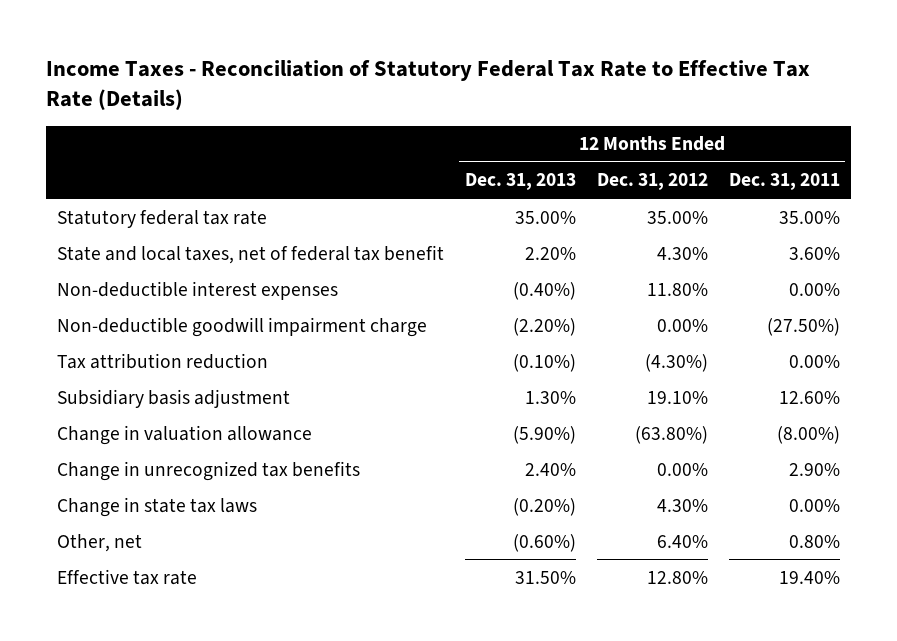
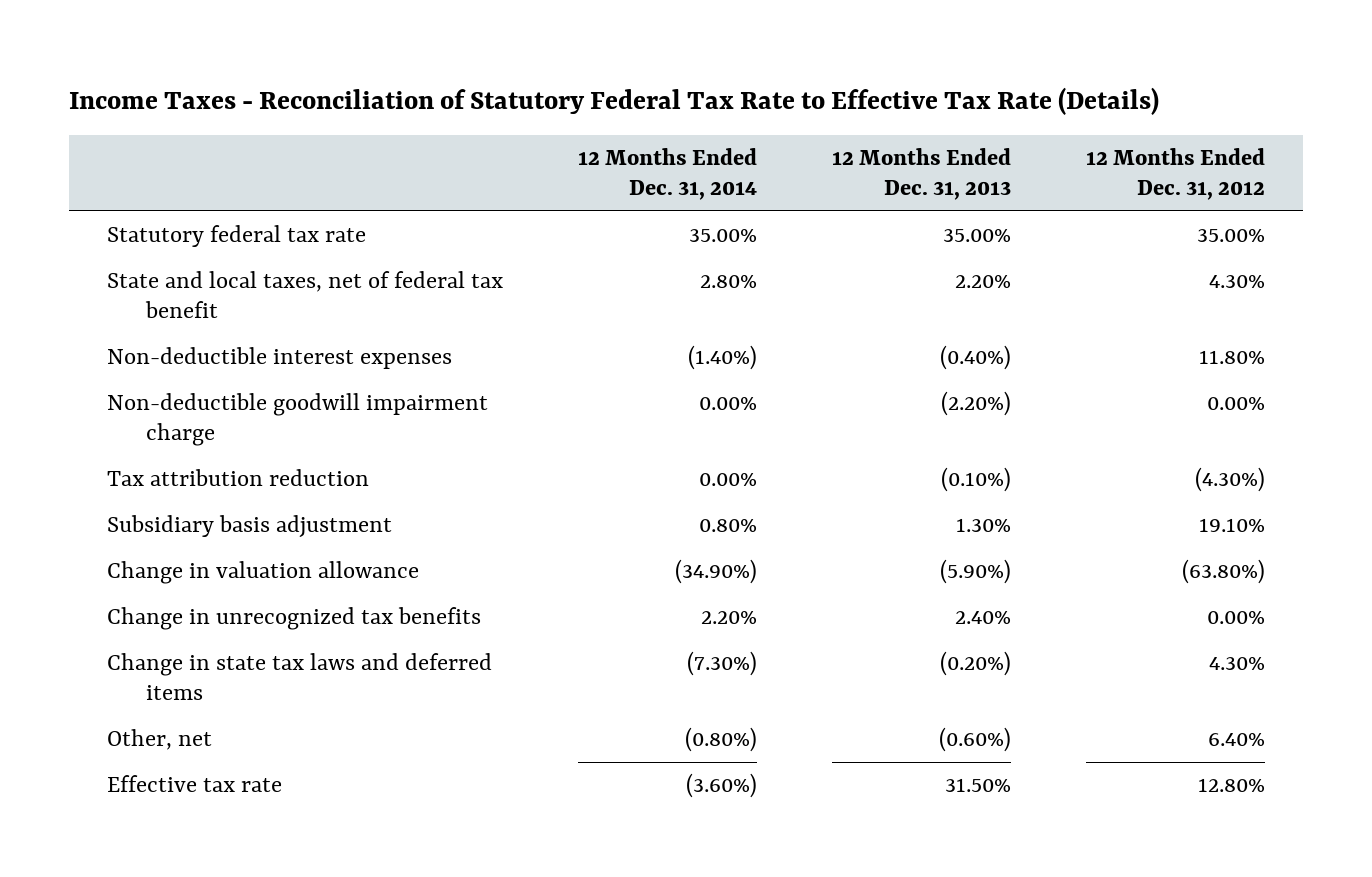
- | 12 Months Ended Dec. 31, 2013 | 12 Months Ended Dec. 31, 2012 | 12 Months Ended Dec. 31, 2011
+ | 12 Months Ended Dec. 31, 2014 | 12 Months Ended Dec. 31, 2013 | 12 Months Ended Dec. 31, 2012
- Change in state tax laws | (0.20%) | 4.30% | 0.00%
+ Change in state tax laws and deferred items | (7.30%) | (0.20%) | 4.30%

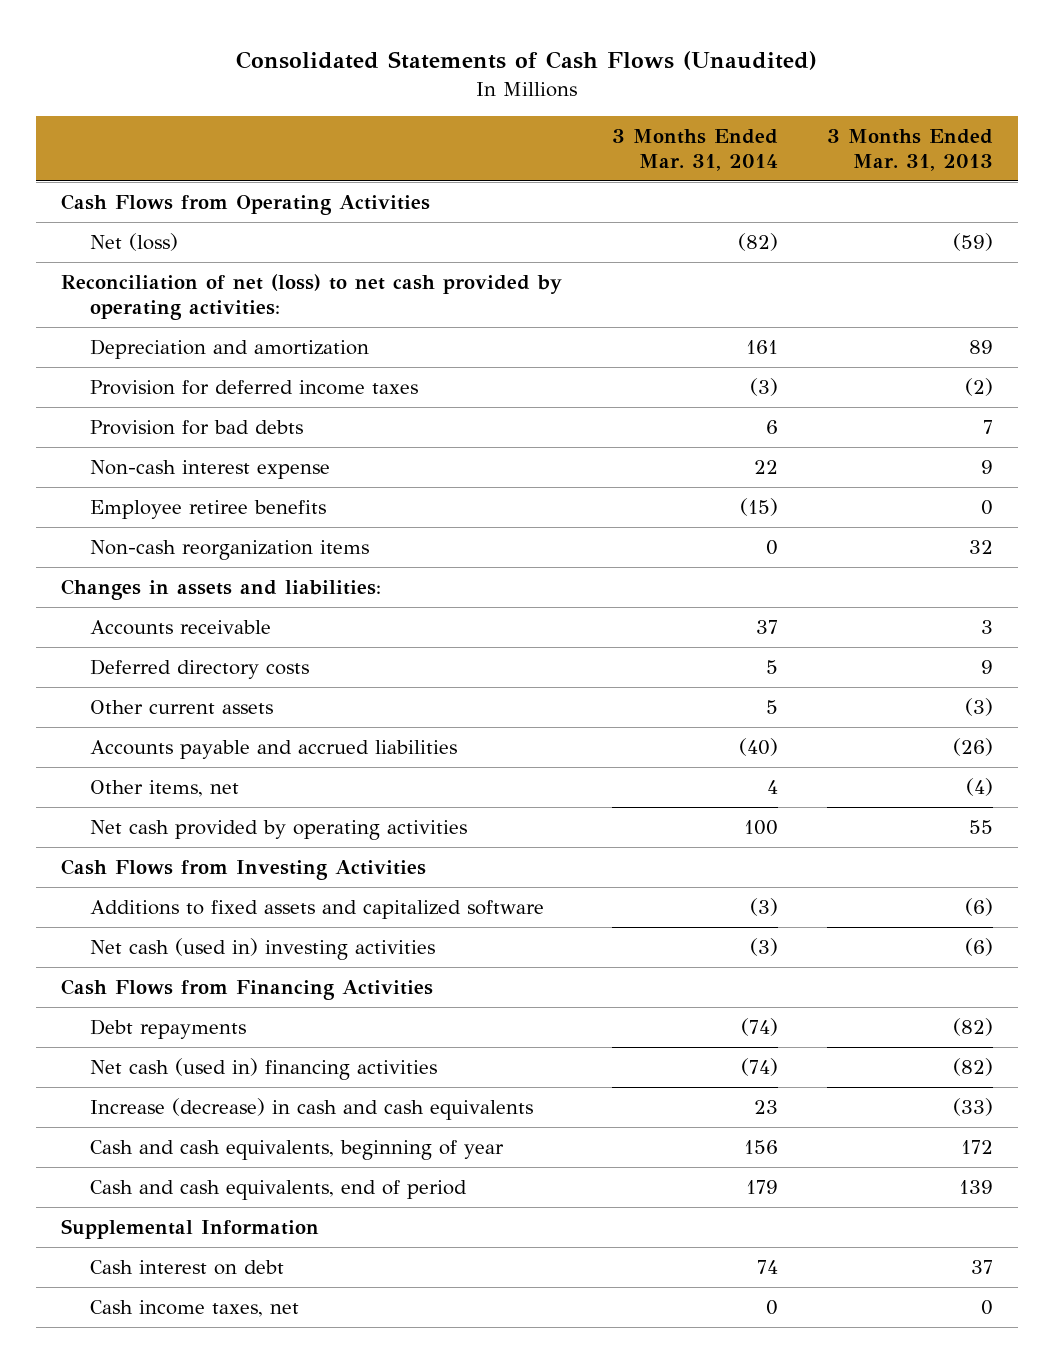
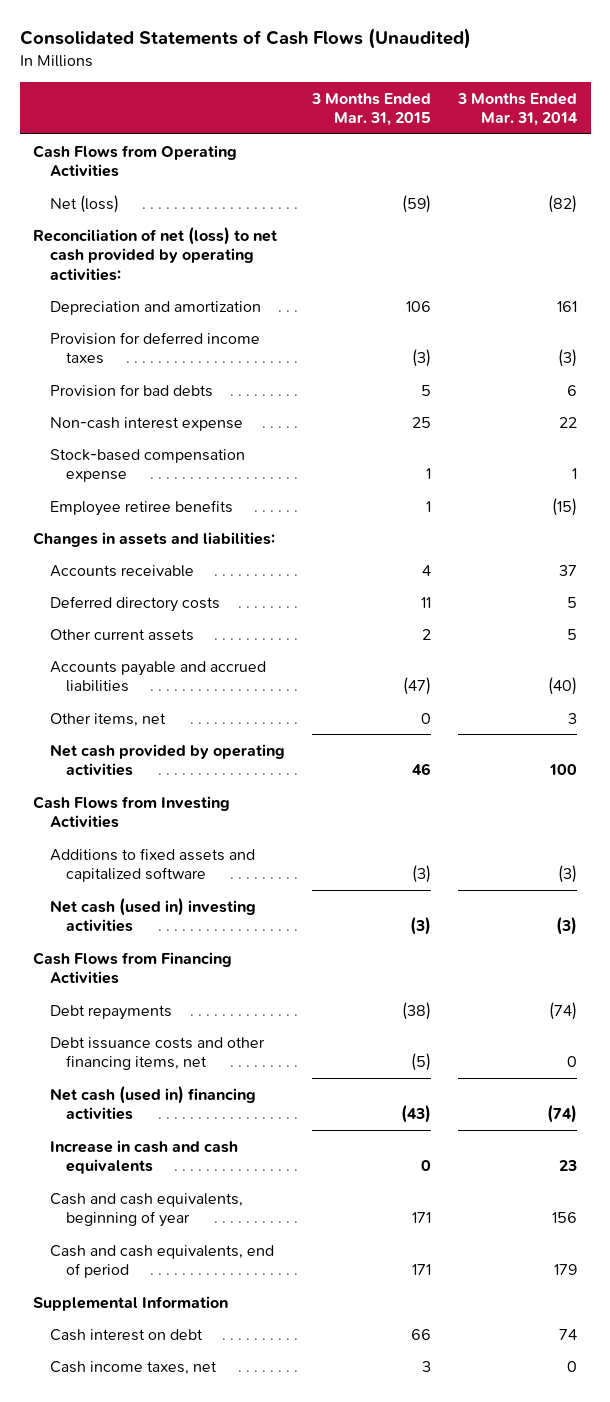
- | 3 Months Ended Mar. 31, 2014 | 3 Months Ended Mar. 31, 2013
+ | 3 Months Ended Mar. 31, 2015 | 3 Months Ended Mar. 31, 2014
+ Stock-based compensation expense | 1 | 1
- Non-cash reorganization items | 0 | 32
- Other items, net | 4 | (4)
+ Other items, net | 0 | 3
+ Debt issuance costs and other financing items, net | (5) | 0
- Increase (decrease) in cash and cash equivalents | 23 | (33)
+ Increase in cash and cash equivalents | 0 | 23

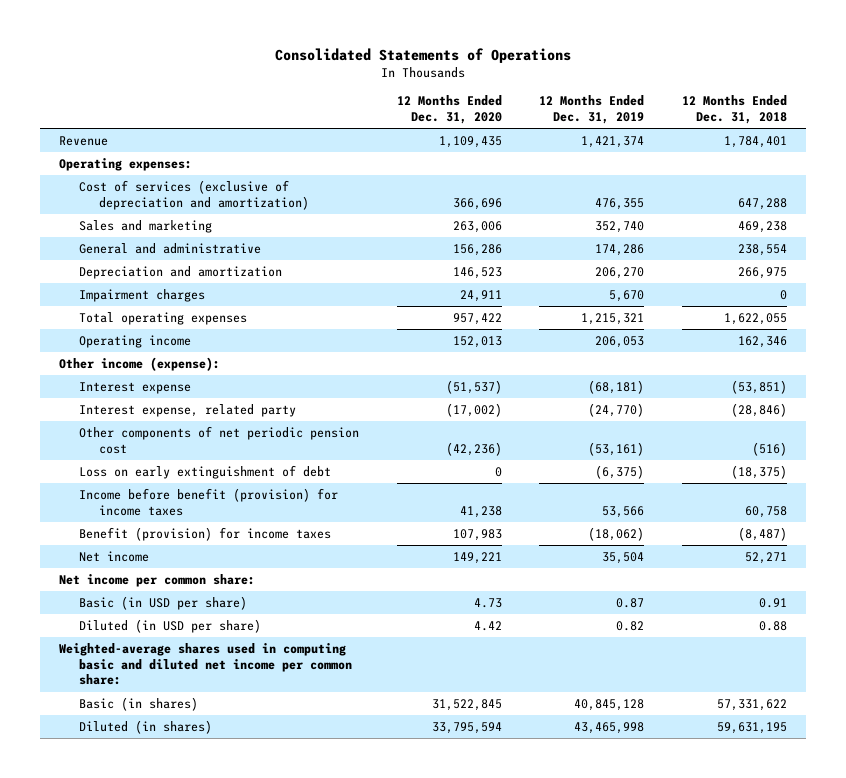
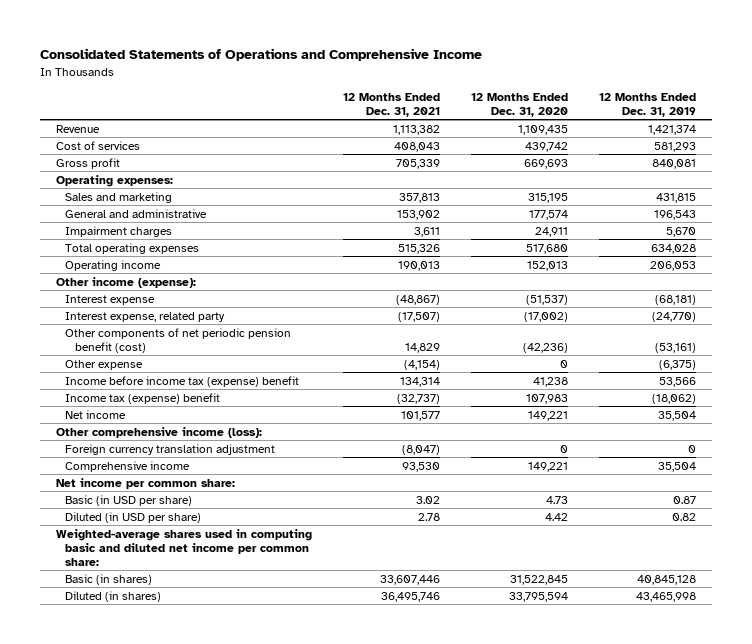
- Consolidated Statements of Operations
+ Consolidated Statements of Operations and Comprehensive Income
- | 12 Months Ended Dec. 31, 2020 | 12 Months Ended Dec. 31, 2019 | 12 Months Ended Dec. 31, 2018
+ | 12 Months Ended Dec. 31, 2021 | 12 Months Ended Dec. 31, 2020 | 12 Months Ended Dec. 31, 2019
+ Cost of services | 408,043 | 439,742 | 581,293
+ Gross profit | 705,339 | 669,693 | 840,081
- Cost of services (exclusive of depreciation and amortization) | 366,696 | 476,355 | 647,288
- Sales and marketing | 263,006 | 352,740 | 469,238
- General and administrative | 156,286 | 174,286 | 238,554
- Depreciation and amortization | 146,523 | 206,270 | 266,975
+ Sales and marketing | 357,813 | 315,195 | 431,815
+ General and administrative | 153,902 | 177,574 | 196,543
- Total operating expenses | 957,422 | 1,215,321 | 1,622,055
+ Total operating expenses | 515,326 | 517,680 | 634,028
- Other components of net periodic pension cost | (42,236) | (53,161) | (516)
- Loss on early extinguishment of debt | 0 | (6,375) | (18,375)
- Income before benefit (provision) for income taxes | 41,238 | 53,566 | 60,758
- Benefit (provision) for income taxes | 107,983 | (18,062) | (8,487)
+ Other components of net periodic pension benefit (cost) | 14,829 | (42,236) | (53,161)
+ Other expense | (4,154) | 0 | (6,375)
+ Income before income tax (expense) benefit | 134,314 | 41,238 | 53,566
+ Income tax (expense) benefit | (32,737) | 107,983 | (18,062)
+ Other comprehensive income (loss):
+ Foreign currency translation adjustment | (8,047) | 0 | 0
+ Comprehensive income | 93,530 | 149,221 | 35,504

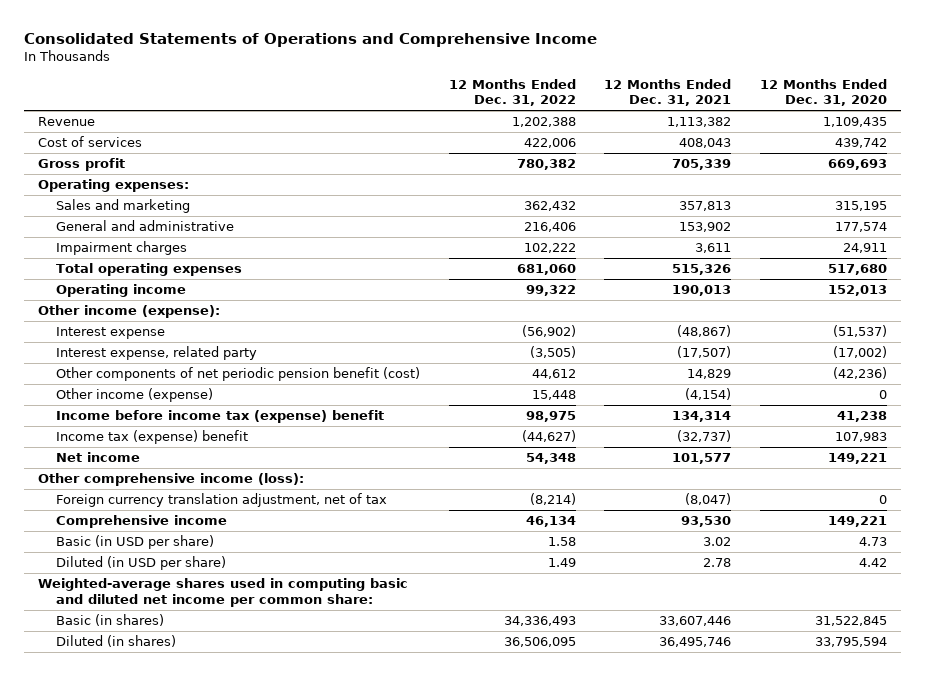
- | 12 Months Ended Dec. 31, 2021 | 12 Months Ended Dec. 31, 2020 | 12 Months Ended Dec. 31, 2019
+ | 12 Months Ended Dec. 31, 2022 | 12 Months Ended Dec. 31, 2021 | 12 Months Ended Dec. 31, 2020
- Other expense | (4,154) | 0 | (6,375)
+ Other income (expense) | 15,448 | (4,154) | 0
- Foreign currency translation adjustment | (8,047) | 0 | 0
+ Foreign currency translation adjustment, net of tax | (8,214) | (8,047) | 0
- Net income per common share:

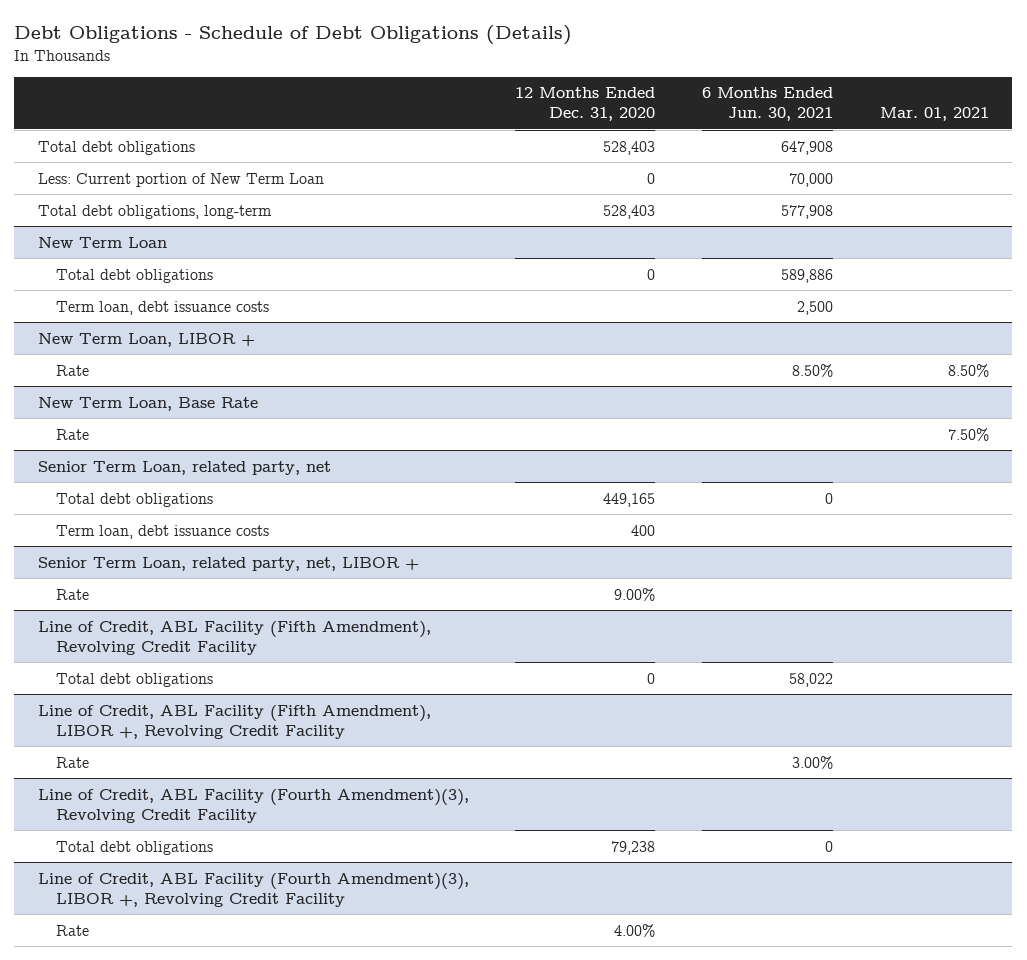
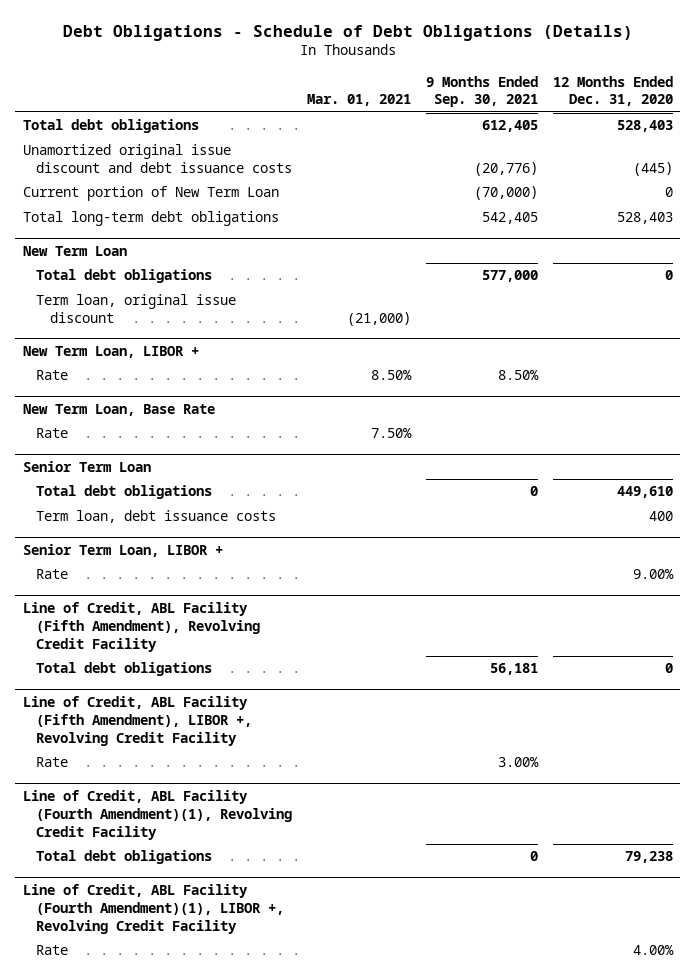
- | 12 Months Ended Dec. 31, 2020 | 6 Months Ended Jun. 30, 2021 | Mar. 01, 2021
+ | Mar. 01, 2021 | 9 Months Ended Sep. 30, 2021 | 12 Months Ended Dec. 31, 2020
- Less: Current portion of New Term Loan | 0 | 70,000 |
- Total debt obligations, long-term | 528,403 | 577,908 |
+ Unamortized original issue discount and debt issuance costs | | (20,776) | (445)
+ Current portion of New Term Loan | | (70,000) | 0
+ Total long-term debt obligations | | 542,405 | 528,403
@ New Term Loan
- Term loan, debt issuance costs | | 2,500 |
+ Term loan, original issue discount | (21,000) | |
- Senior Term Loan, related party, net
- Total debt obligations | 449,165 | 0 |
+ Senior Term Loan
+ Total debt obligations | | 0 | 449,610
- Senior Term Loan, related party, net, LIBOR +
+ Senior Term Loan, LIBOR +
- Line of Credit, ABL Facility (Fourth Amendment)(3), Revolving Credit Facility
+ Line of Credit, ABL Facility (Fourth Amendment)(1), Revolving Credit Facility
- Line of Credit, ABL Facility (Fourth Amendment)(3), LIBOR +, Revolving Credit Facility
+ Line of Credit, ABL Facility (Fourth Amendment)(1), LIBOR +, Revolving Credit Facility

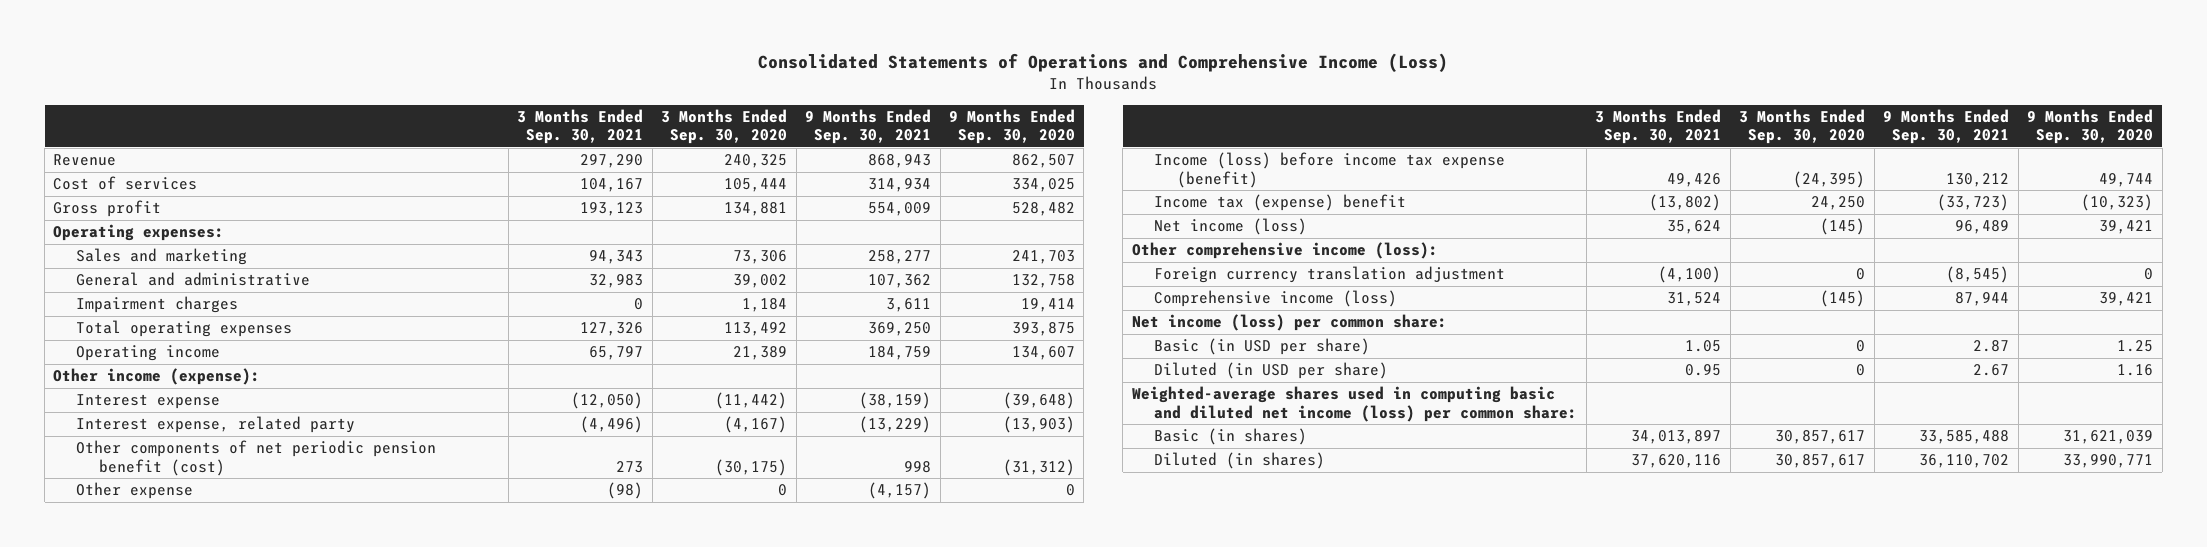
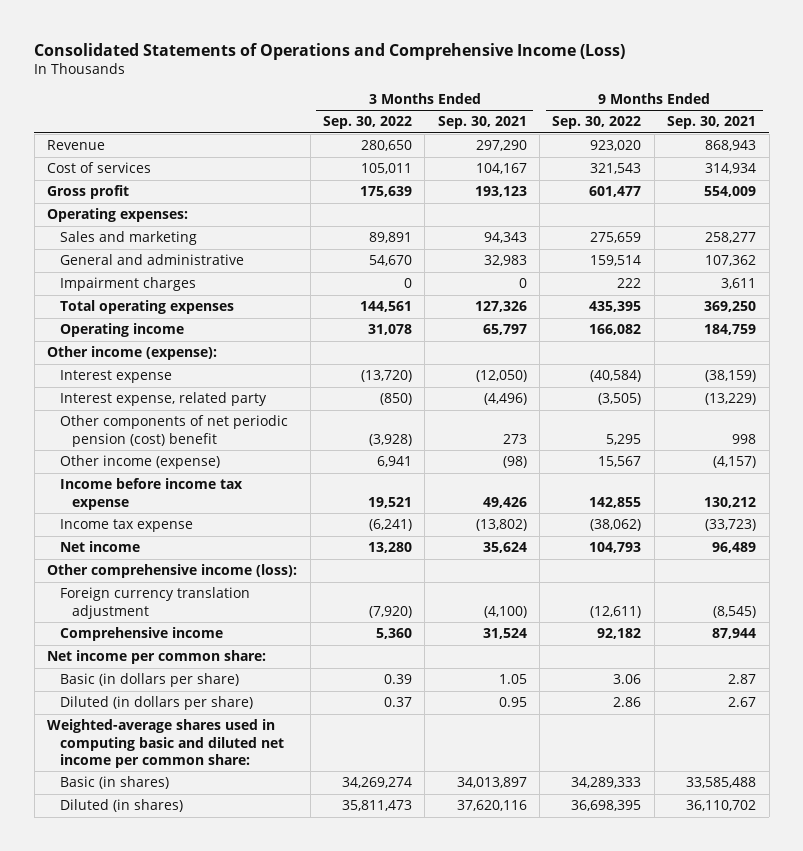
- | 3 Months Ended Sep. 30, 2021 | 3 Months Ended Sep. 30, 2020 | 9 Months Ended Sep. 30, 2021 | 9 Months Ended Sep. 30, 2020
+ | 3 Months Ended Sep. 30, 2022 | 3 Months Ended Sep. 30, 2021 | 9 Months Ended Sep. 30, 2022 | 9 Months Ended Sep. 30, 2021
- Other components of net periodic pension benefit (cost) | 273 | (30,175) | 998 | (31,312)
- Other expense | (98) | 0 | (4,157) | 0
- Income (loss) before income tax expense (benefit) | 49,426 | (24,395) | 130,212 | 49,744
- Income tax (expense) benefit | (13,802) | 24,250 | (33,723) | (10,323)
- Net income (loss) | 35,624 | (145) | 96,489 | 39,421
+ Other components of net periodic pension (cost) benefit | (3,928) | 273 | 5,295 | 998
+ Other income (expense) | 6,941 | (98) | 15,567 | (4,157)
+ Income before income tax expense | 19,521 | 49,426 | 142,855 | 130,212
+ Income tax expense | (6,241) | (13,802) | (38,062) | (33,723)
+ Net income | 13,280 | 35,624 | 104,793 | 96,489
- Comprehensive income (loss) | 31,524 | (145) | 87,944 | 39,421
- Net income (loss) per common share:
- Basic (in USD per share) | 1.05 | 0 | 2.87 | 1.25
- Diluted (in USD per share) | 0.95 | 0 | 2.67 | 1.16
- Weighted-average shares used in computing basic and diluted net income (loss) per common share:
+ Comprehensive income | 5,360 | 31,524 | 92,182 | 87,944
+ Net income per common share:
+ Basic (in dollars per share) | 0.39 | 1.05 | 3.06 | 2.87
+ Diluted (in dollars per share) | 0.37 | 0.95 | 2.86 | 2.67
+ Weighted-average shares used in computing basic and diluted net income per common share:

